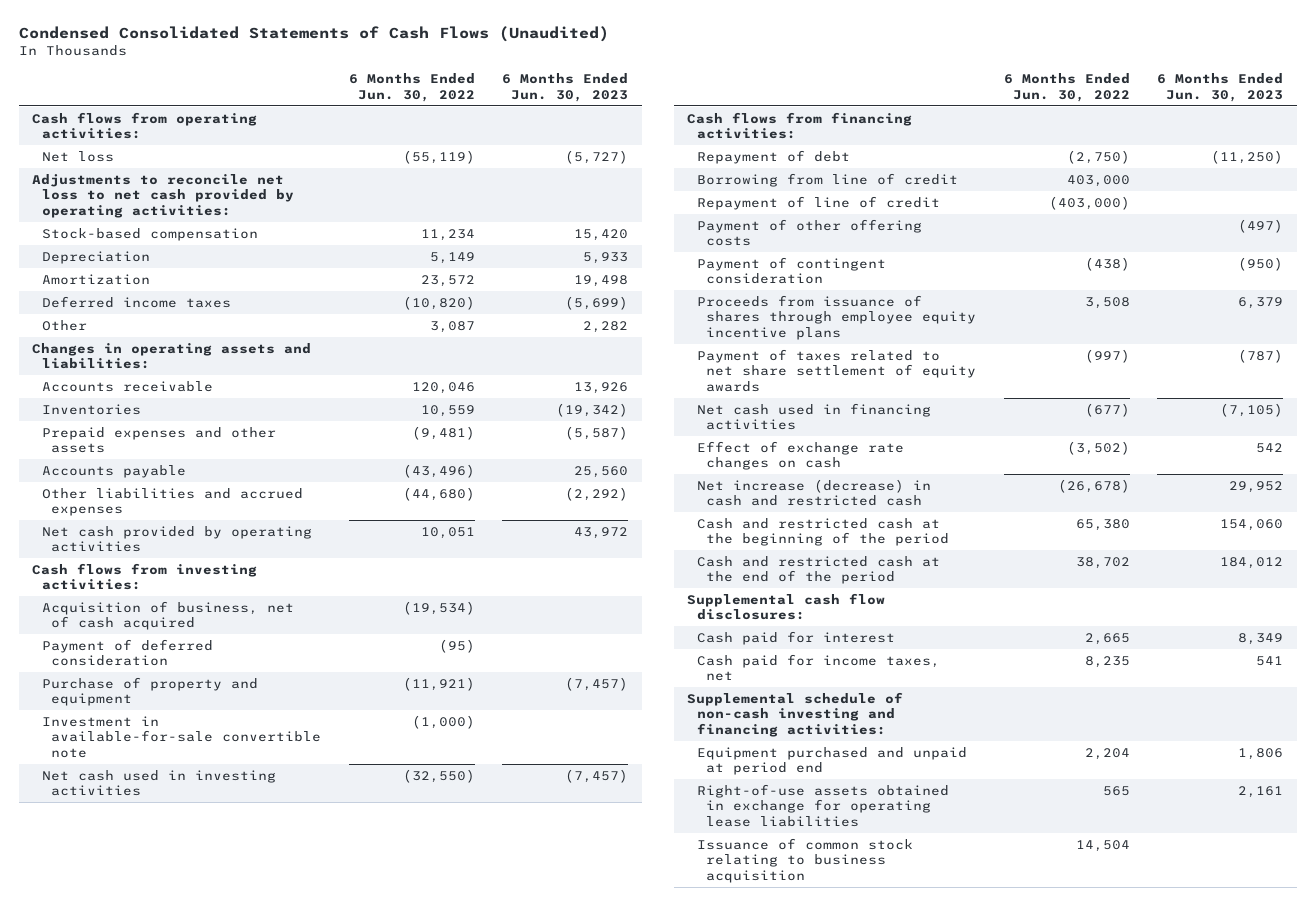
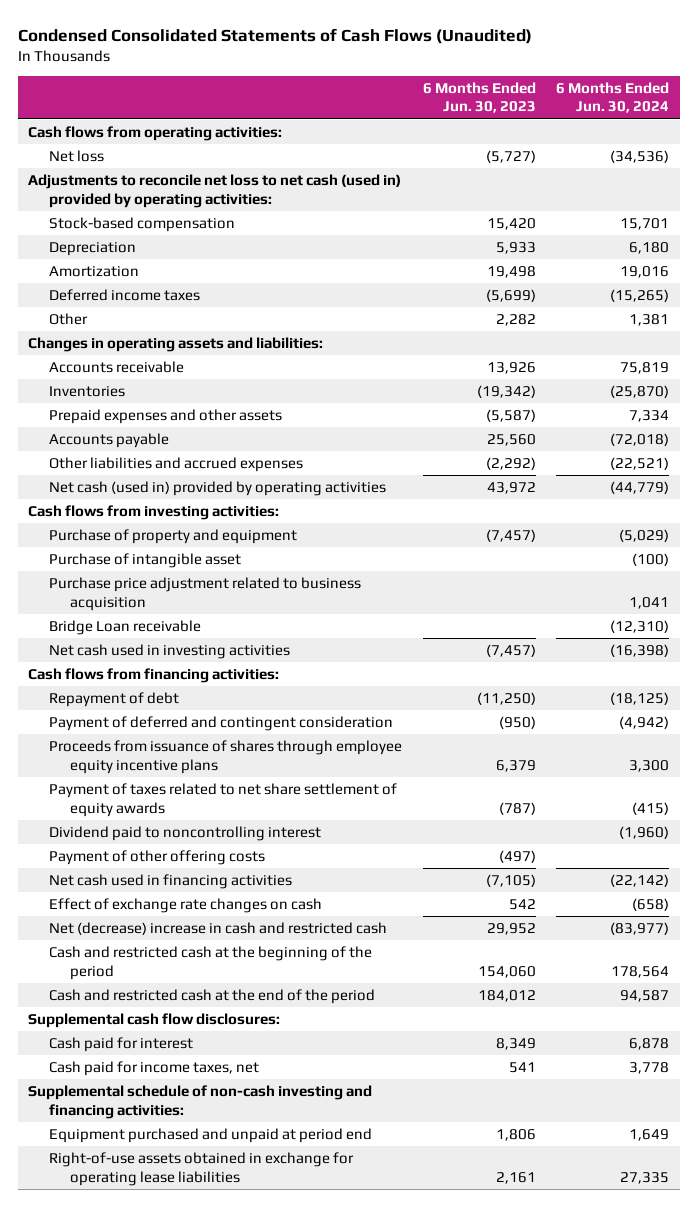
- | 6 Months Ended Jun. 30, 2022 | 6 Months Ended Jun. 30, 2023
+ | 6 Months Ended Jun. 30, 2023 | 6 Months Ended Jun. 30, 2024
- Adjustments to reconcile net loss to net cash provided by operating activities:
+ Adjustments to reconcile net loss to net cash (used in) provided by operating activities:
- Net cash provided by operating activities | 10,051 | 43,972
+ Net cash (used in) provided by operating activities | 43,972 | (44,779)
- Acquisition of business, net of cash acquired | (19,534) |
- Payment of deferred consideration | (95) |
- Investment in available-for-sale convertible note | (1,000) |
+ Purchase of intangible asset | | (100)
+ Purchase price adjustment related to business acquisition | | 1,041
+ Bridge Loan receivable | | (12,310)
- Borrowing from line of credit | 403,000 |
- Repayment of line of credit | (403,000) |
- Payment of contingent consideration | (438) | (950)
+ Payment of deferred and contingent consideration | (950) | (4,942)
+ Dividend paid to noncontrolling interest | | (1,960)
moved down: Payment of other offering costs | (497) |
- Net increase (decrease) in cash and restricted cash | (26,678) | 29,952
+ Net (decrease) increase in cash and restricted cash | 29,952 | (83,977)
- Issuance of common stock relating to business acquisition | 14,504 |

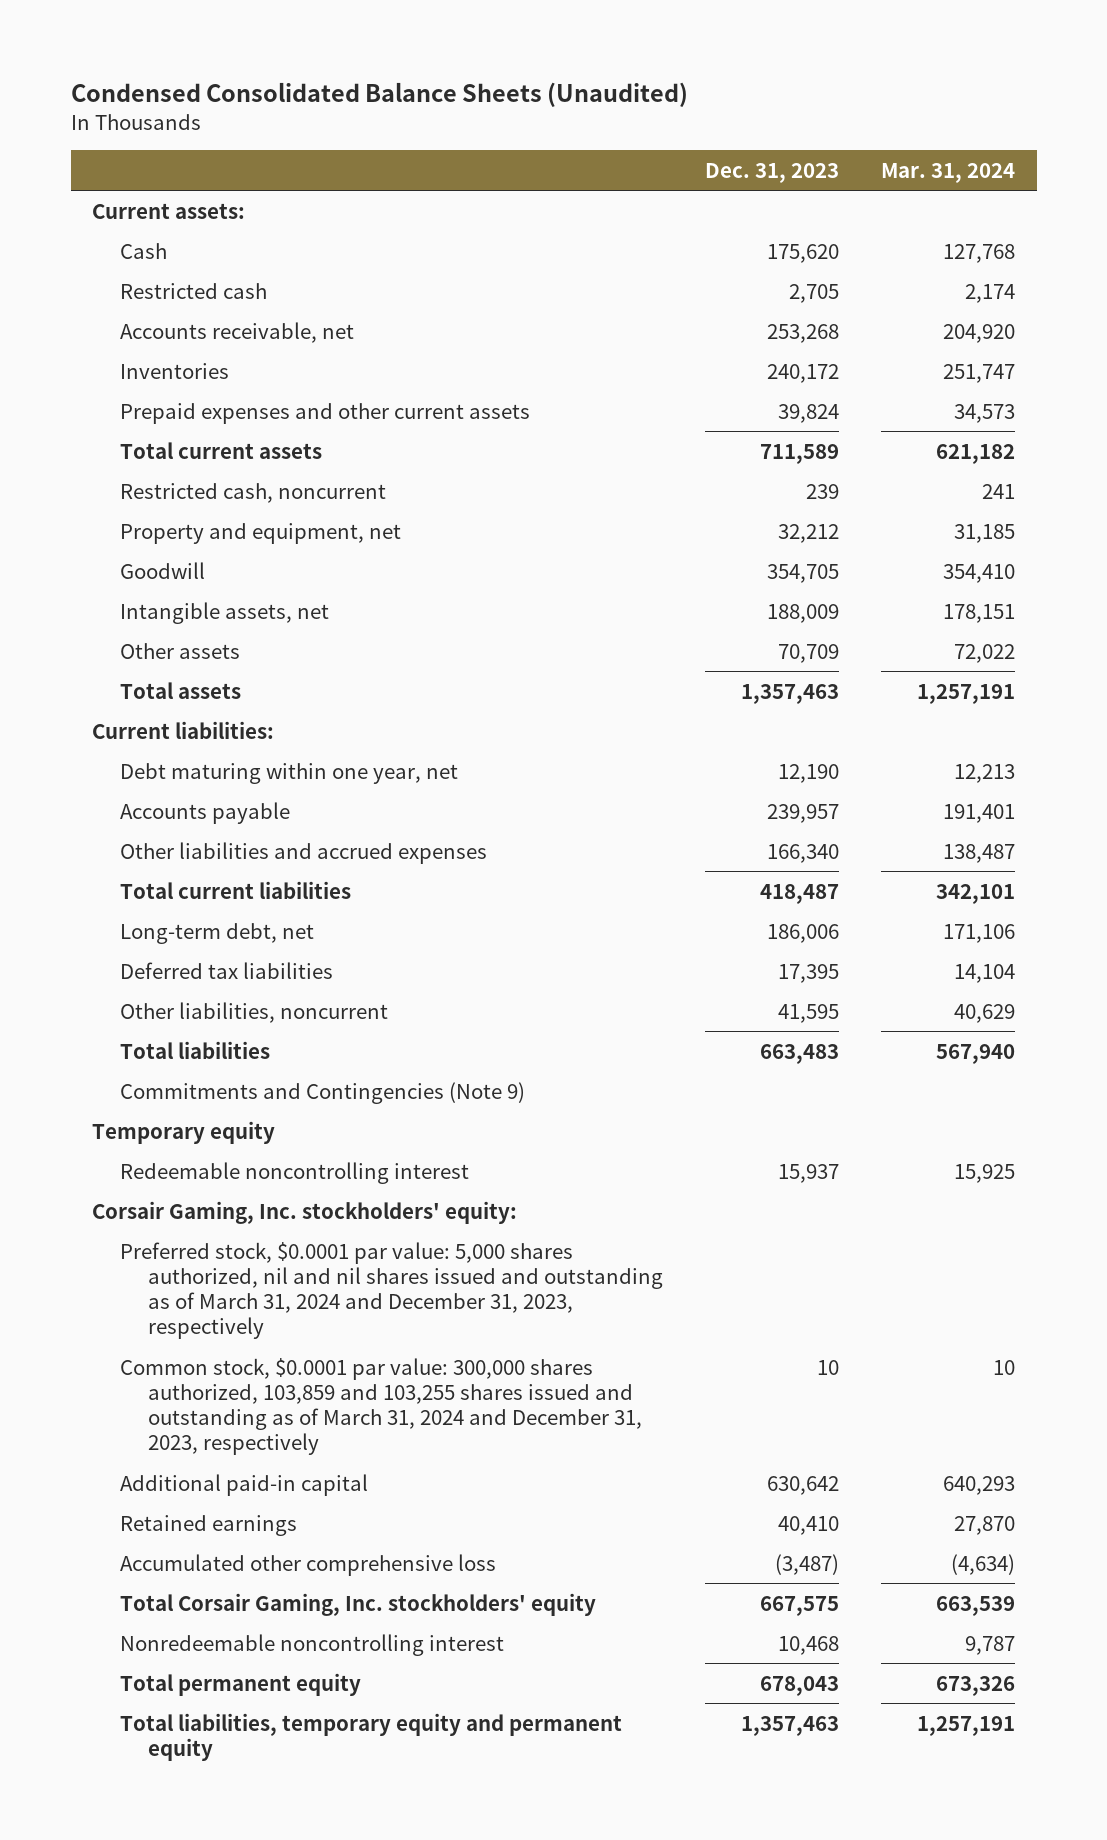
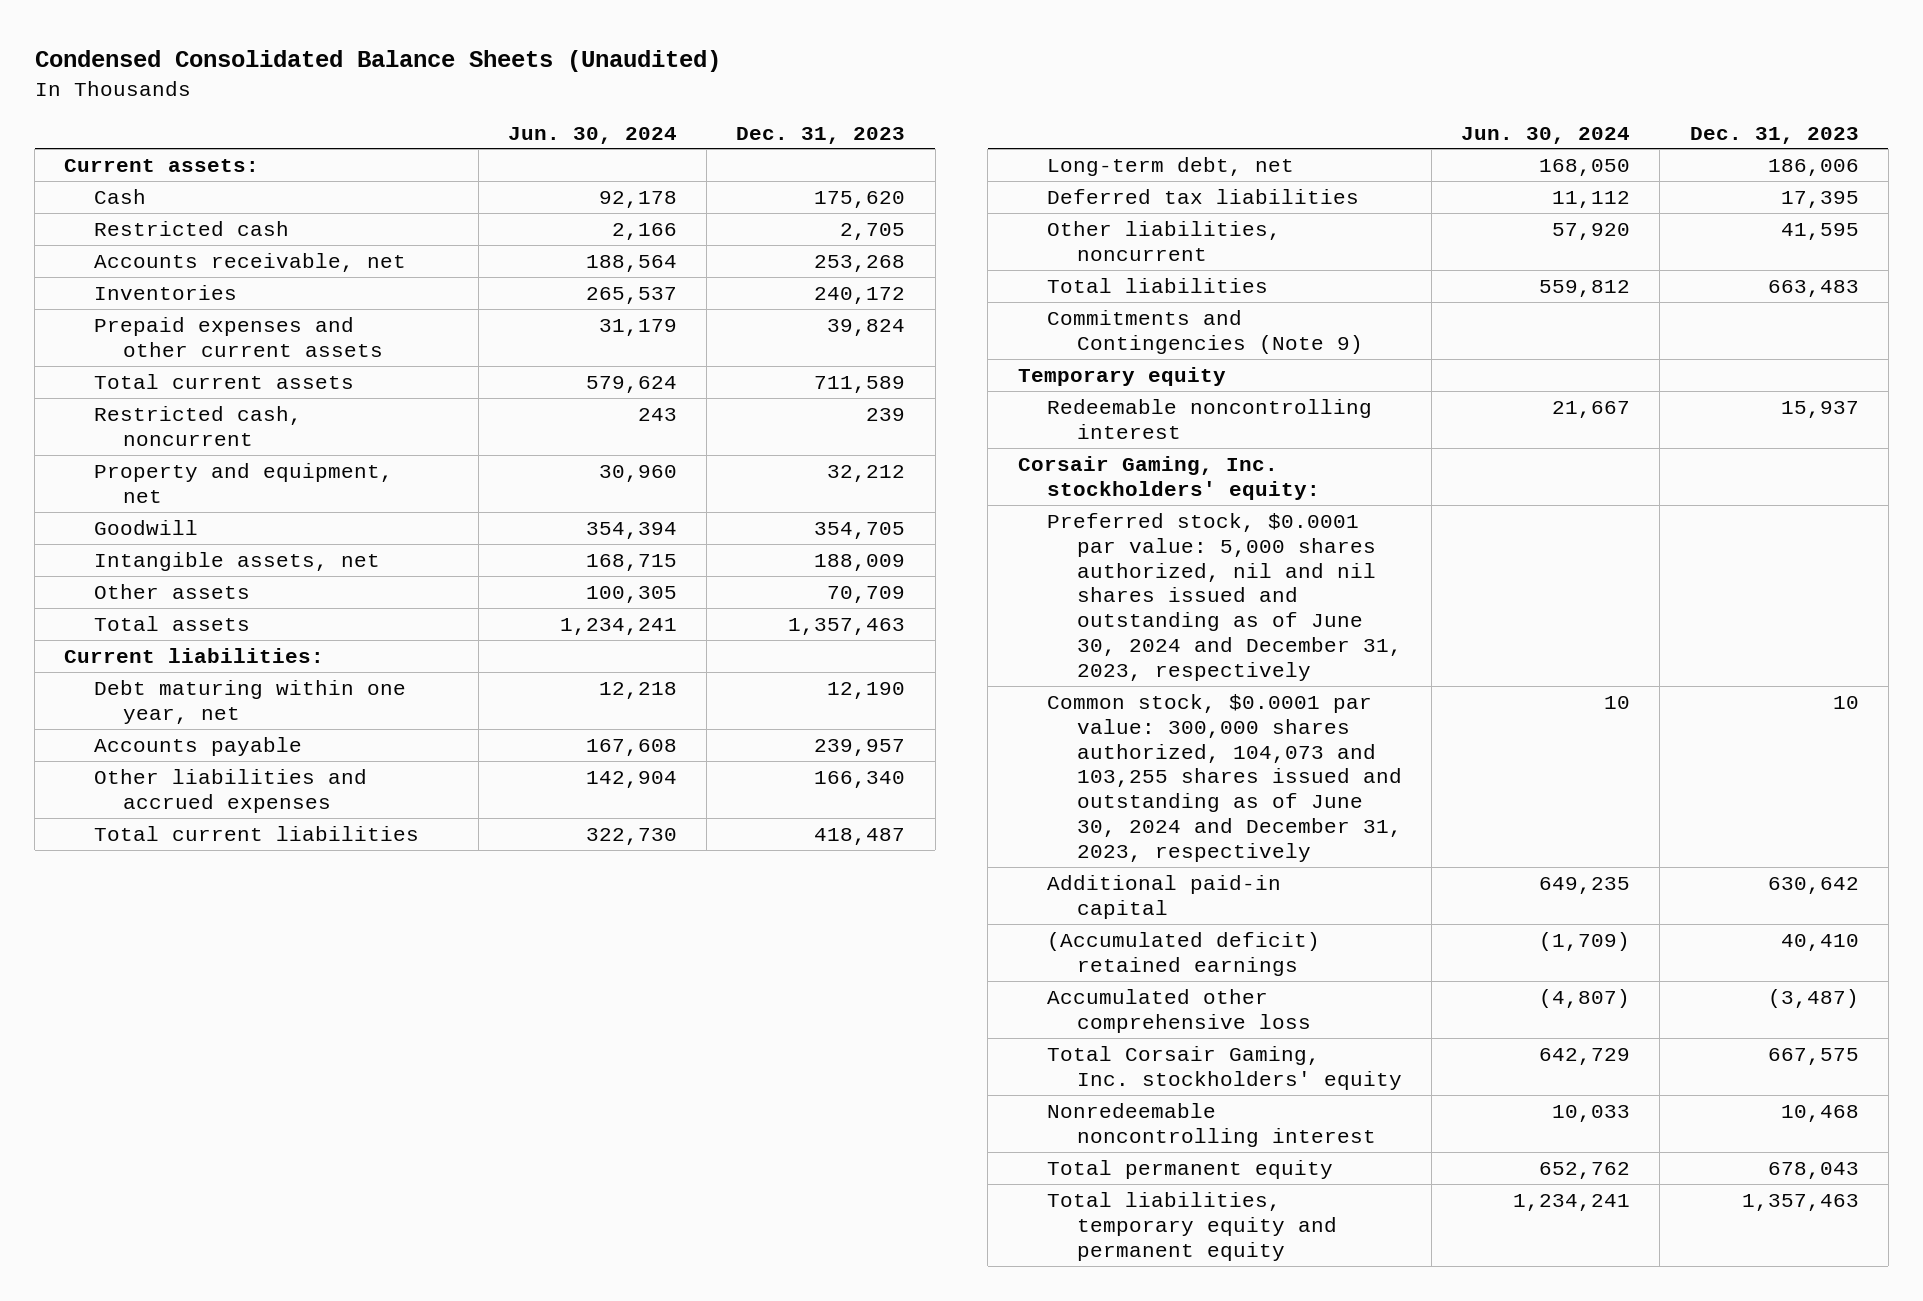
- | Dec. 31, 2023 | Mar. 31, 2024
+ | Jun. 30, 2024 | Dec. 31, 2023
- Preferred stock, $0.0001 par value: 5,000 shares authorized, nil and nil shares issued and outstanding as of March 31, 2024 and December 31, 2023, respectively
- Common stock, $0.0001 par value: 300,000 shares authorized, 103,859 and 103,255 shares issued and outstanding as of March 31, 2024 and December 31, 2023, respectively | 10 | 10
+ Preferred stock, $0.0001 par value: 5,000 shares authorized, nil and nil shares issued and outstanding as of June 30, 2024 and December 31, 2023, respectively
+ Common stock, $0.0001 par value: 300,000 shares authorized, 104,073 and 103,255 shares issued and outstanding as of June 30, 2024 and December 31, 2023, respectively | 10 | 10
- Retained earnings | 40,410 | 27,870
+ (Accumulated deficit) retained earnings | (1,709) | 40,410

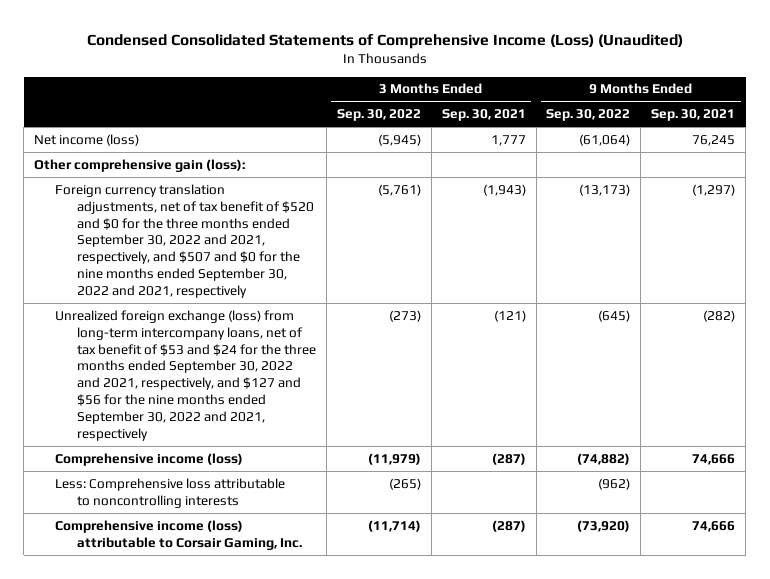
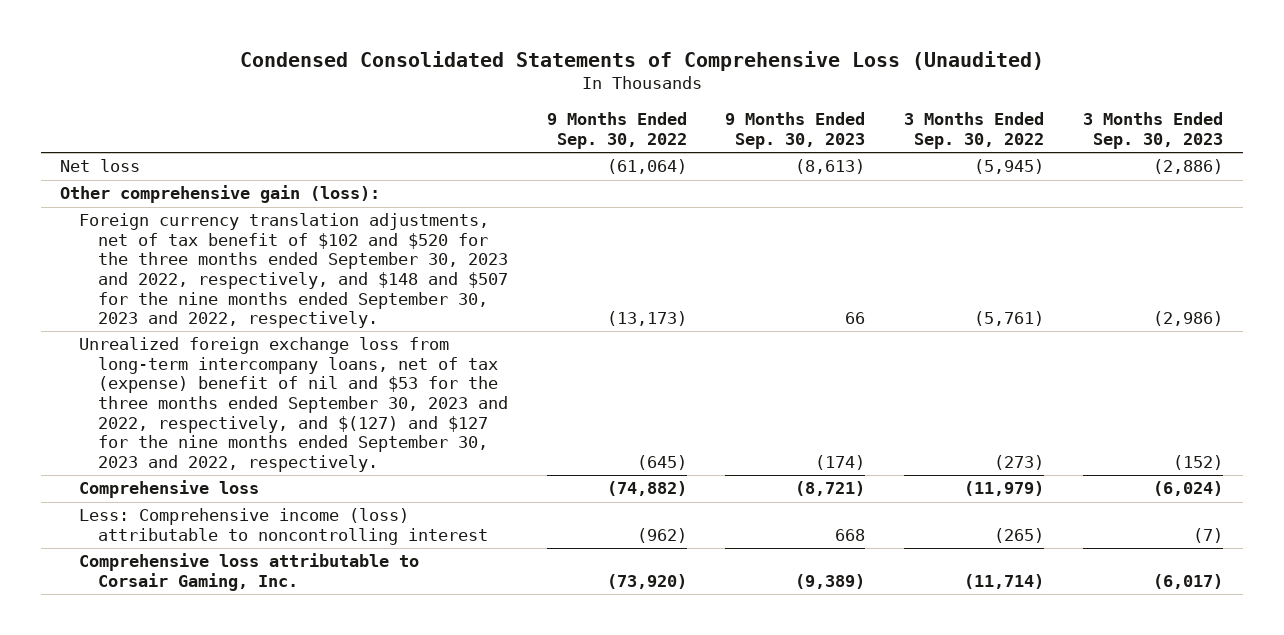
- Condensed Consolidated Statements of Comprehensive Income (Loss) (Unaudited)
+ Condensed Consolidated Statements of Comprehensive Loss (Unaudited)
- | 3 Months Ended Sep. 30, 2022 | 3 Months Ended Sep. 30, 2021 | 9 Months Ended Sep. 30, 2022 | 9 Months Ended Sep. 30, 2021
+ | 9 Months Ended Sep. 30, 2022 | 9 Months Ended Sep. 30, 2023 | 3 Months Ended Sep. 30, 2022 | 3 Months Ended Sep. 30, 2023
- Net income (loss) | (5,945) | 1,777 | (61,064) | 76,245
+ Net loss | (61,064) | (8,613) | (5,945) | (2,886)
- Foreign currency translation adjustments, net of tax benefit of $520 and $0 for the three months ended September 30, 2022 and 2021, respectively, and $507 and $0 for the nine months ended September 30, 2022 and 2021, respectively | (5,761) | (1,943) | (13,173) | (1,297)
- Unrealized foreign exchange (loss) from long-term intercompany loans, net of tax benefit of $53 and $24 for the three months ended September 30, 2022 and 2021, respectively, and $127 and $56 for the nine months ended September 30, 2022 and 2021, respectively | (273) | (121) | (645) | (282)
- Comprehensive income (loss) | (11,979) | (287) | (74,882) | 74,666
- Less: Comprehensive loss attributable to noncontrolling interests | (265) | | (962) |
- Comprehensive income (loss) attributable to Corsair Gaming, Inc. | (11,714) | (287) | (73,920) | 74,666
+ Foreign currency translation adjustments, net of tax benefit of $102 and $520 for the three months ended September 30, 2023 and 2022, respectively, and $148 and $507 for the nine months ended September 30, 2023 and 2022, respectively. | (13,173) | 66 | (5,761) | (2,986)
+ Unrealized foreign exchange loss from long-term intercompany loans, net of tax (expense) benefit of nil and $53 for the three months ended September 30, 2023 and 2022, respectively, and $(127) and $127 for the nine months ended September 30, 2023 and 2022, respectively. | (645) | (174) | (273) | (152)
+ Comprehensive loss | (74,882) | (8,721) | (11,979) | (6,024)
+ Less: Comprehensive income (loss) attributable to noncontrolling interest | (962) | 668 | (265) | (7)
+ Comprehensive loss attributable to Corsair Gaming, Inc. | (73,920) | (9,389) | (11,714) | (6,017)

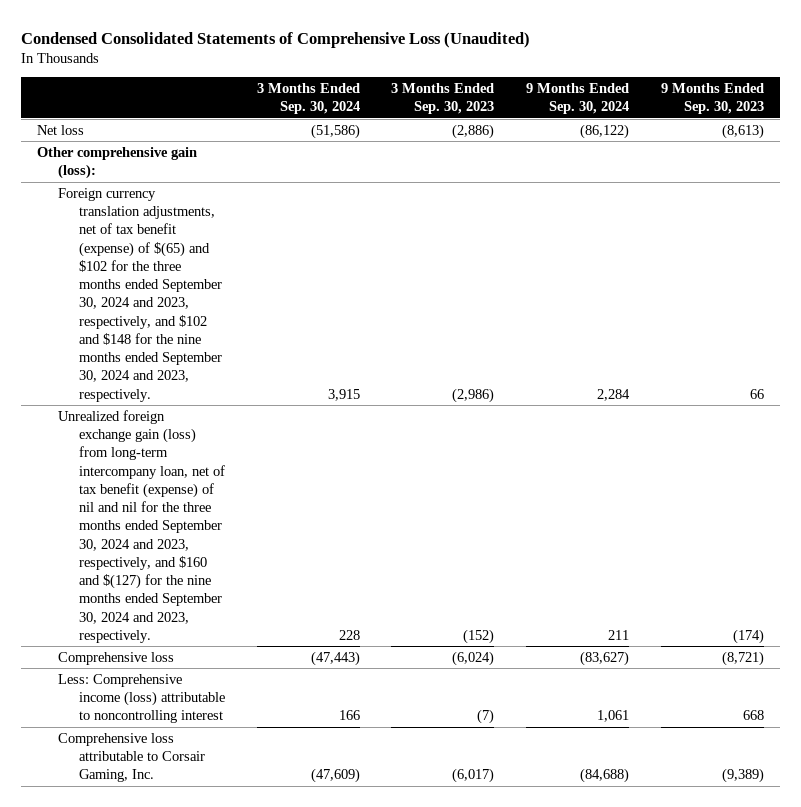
- | 9 Months Ended Sep. 30, 2022 | 9 Months Ended Sep. 30, 2023 | 3 Months Ended Sep. 30, 2022 | 3 Months Ended Sep. 30, 2023
+ | 3 Months Ended Sep. 30, 2024 | 3 Months Ended Sep. 30, 2023 | 9 Months Ended Sep. 30, 2024 | 9 Months Ended Sep. 30, 2023
- Foreign currency translation adjustments, net of tax benefit of $102 and $520 for the three months ended September 30, 2023 and 2022, respectively, and $148 and $507 for the nine months ended September 30, 2023 and 2022, respectively. | (13,173) | 66 | (5,761) | (2,986)
- Unrealized foreign exchange loss from long-term intercompany loans, net of tax (expense) benefit of nil and $53 for the three months ended September 30, 2023 and 2022, respectively, and $(127) and $127 for the nine months ended September 30, 2023 and 2022, respectively. | (645) | (174) | (273) | (152)
+ Foreign currency translation adjustments, net of tax benefit (expense) of $(65) and $102 for the three months ended September 30, 2024 and 2023, respectively, and $102 and $148 for the nine months ended September 30, 2024 and 2023, respectively. | 3,915 | (2,986) | 2,284 | 66
+ Unrealized foreign exchange gain (loss) from long-term intercompany loan, net of tax benefit (expense) of nil and nil for the three months ended September 30, 2024 and 2023, respectively, and $160 and $(127) for the nine months ended September 30, 2024 and 2023, respectively. | 228 | (152) | 211 | (174)

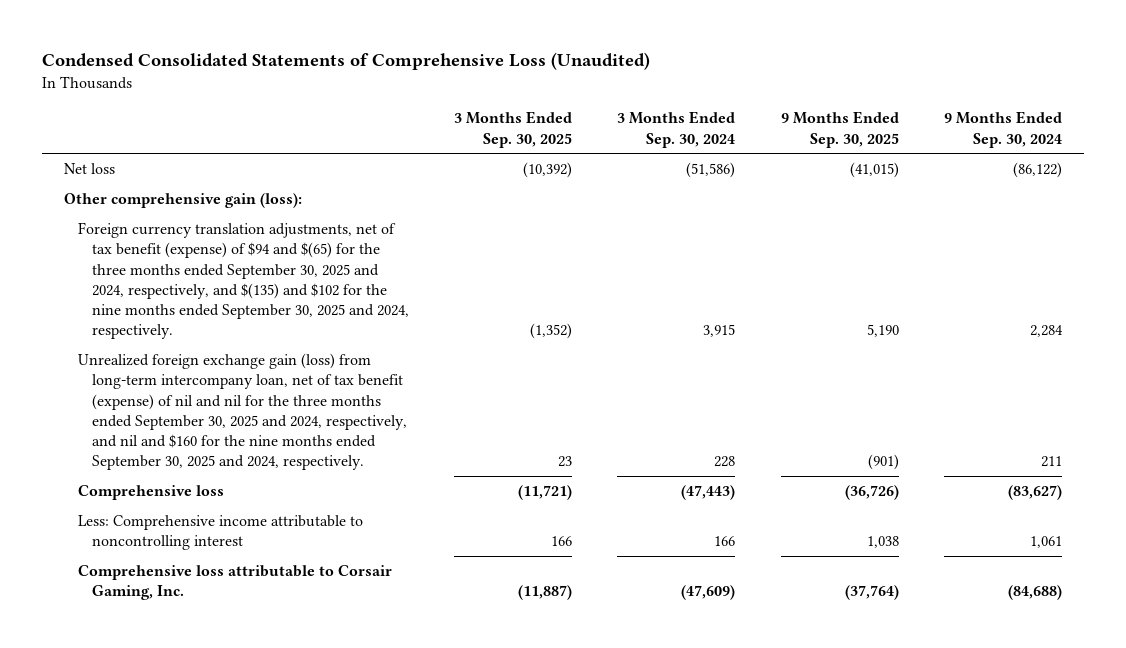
- | 3 Months Ended Sep. 30, 2024 | 3 Months Ended Sep. 30, 2023 | 9 Months Ended Sep. 30, 2024 | 9 Months Ended Sep. 30, 2023
+ | 3 Months Ended Sep. 30, 2025 | 3 Months Ended Sep. 30, 2024 | 9 Months Ended Sep. 30, 2025 | 9 Months Ended Sep. 30, 2024
- Foreign currency translation adjustments, net of tax benefit (expense) of $(65) and $102 for the three months ended September 30, 2024 and 2023, respectively, and $102 and $148 for the nine months ended September 30, 2024 and 2023, respectively. | 3,915 | (2,986) | 2,284 | 66
- Unrealized foreign exchange gain (loss) from long-term intercompany loan, net of tax benefit (expense) of nil and nil for the three months ended September 30, 2024 and 2023, respectively, and $160 and $(127) for the nine months ended September 30, 2024 and 2023, respectively. | 228 | (152) | 211 | (174)
+ Foreign currency translation adjustments, net of tax benefit (expense) of $94 and $(65) for the three months ended September 30, 2025 and 2024, respectively, and $(135) and $102 for the nine months ended September 30, 2025 and 2024, respectively. | (1,352) | 3,915 | 5,190 | 2,284
+ Unrealized foreign exchange gain (loss) from long-term intercompany loan, net of tax benefit (expense) of nil and nil for the three months ended September 30, 2025 and 2024, respectively, and nil and $160 for the nine months ended September 30, 2025 and 2024, respectively. | 23 | 228 | (901) | 211
- Less: Comprehensive income (loss) attributable to noncontrolling interest | 166 | (7) | 1,061 | 668
+ Less: Comprehensive income attributable to noncontrolling interest | 166 | 166 | 1,038 | 1,061

